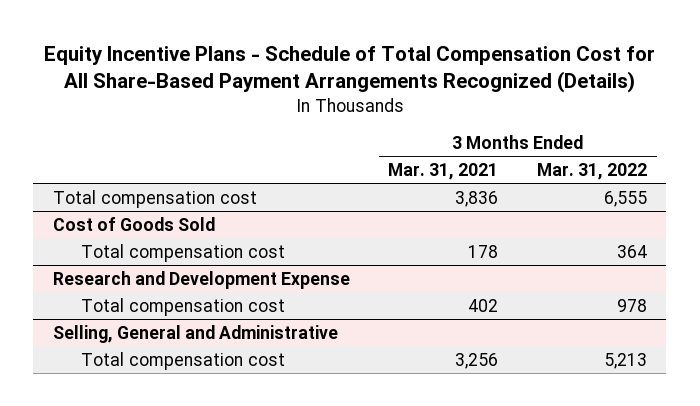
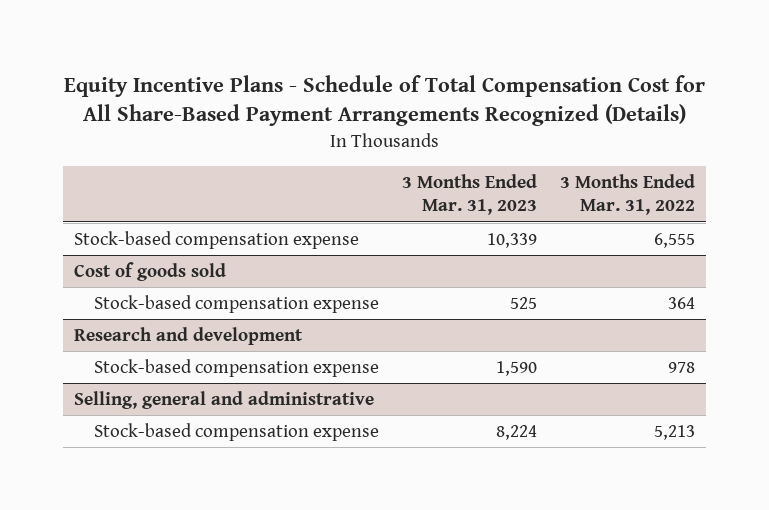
- | 3 Months Ended Mar. 31, 2021 | 3 Months Ended Mar. 31, 2022
+ | 3 Months Ended Mar. 31, 2023 | 3 Months Ended Mar. 31, 2022
- Total compensation cost | 3,836 | 6,555
- Cost of Goods Sold
- Total compensation cost | 178 | 364
- Research and Development Expense
- Total compensation cost | 402 | 978
- Selling, General and Administrative
- Total compensation cost | 3,256 | 5,213
+ Stock-based compensation expense | 10,339 | 6,555
+ Cost of goods sold
+ Stock-based compensation expense | 525 | 364
+ Research and development
+ Stock-based compensation expense | 1,590 | 978
+ Selling, general and administrative
+ Stock-based compensation expense | 8,224 | 5,213

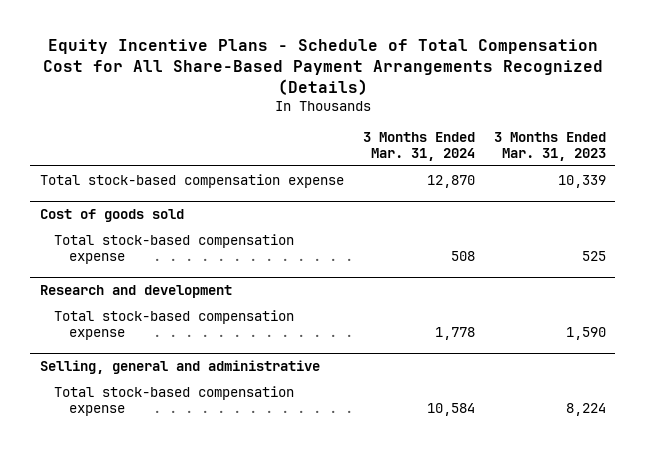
- | 3 Months Ended Mar. 31, 2023 | 3 Months Ended Mar. 31, 2022
+ | 3 Months Ended Mar. 31, 2024 | 3 Months Ended Mar. 31, 2023
- Stock-based compensation expense | 10,339 | 6,555
+ Total stock-based compensation expense | 12,870 | 10,339
@ Cost of goods sold
- Stock-based compensation expense | 525 | 364
+ Total stock-based compensation expense | 508 | 525
@ Research and development
- Stock-based compensation expense | 1,590 | 978
+ Total stock-based compensation expense | 1,778 | 1,590
@ Selling, general and administrative
- Stock-based compensation expense | 8,224 | 5,213
+ Total stock-based compensation expense | 10,584 | 8,224

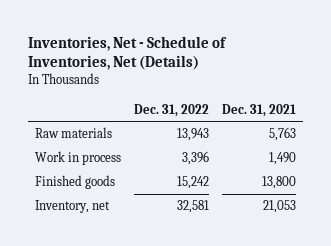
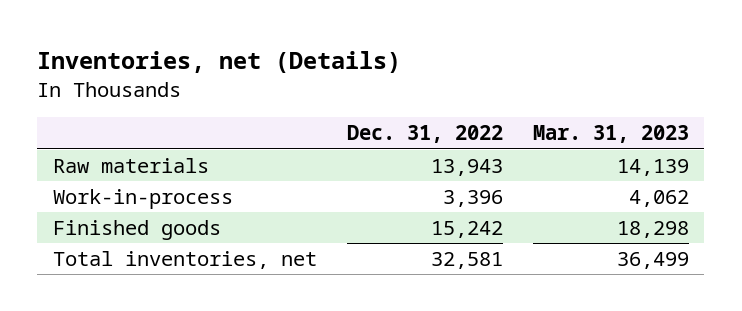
- Inventories, Net - Schedule of Inventories, Net (Details)
+ Inventories, net (Details)
- | Dec. 31, 2022 | Dec. 31, 2021
+ | Dec. 31, 2022 | Mar. 31, 2023
- Work in process | 3,396 | 1,490
+ Work-in-process | 3,396 | 4,062
- Inventory, net | 32,581 | 21,053
+ Total inventories, net | 32,581 | 36,499

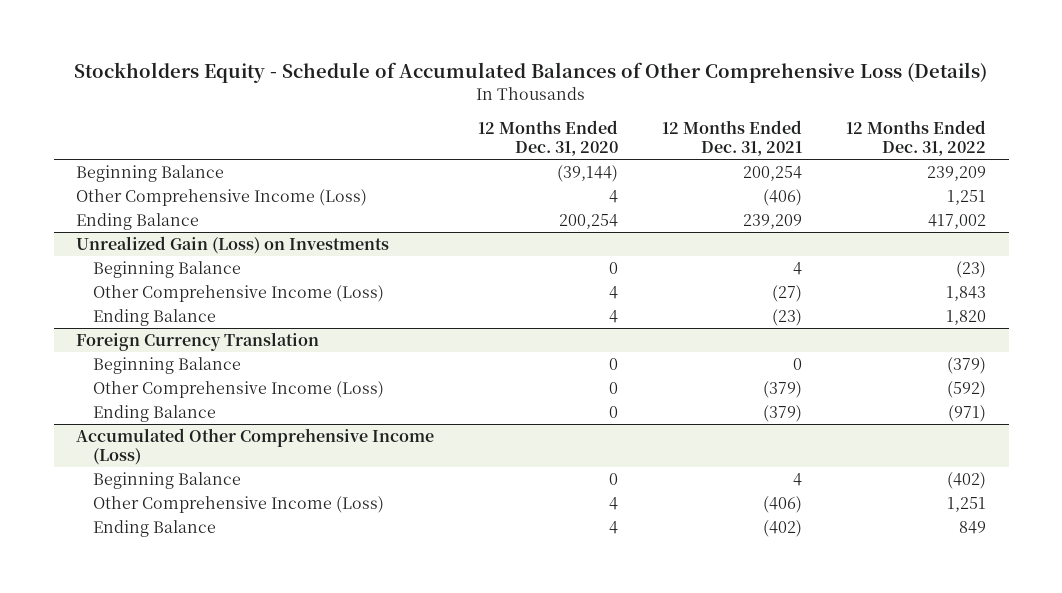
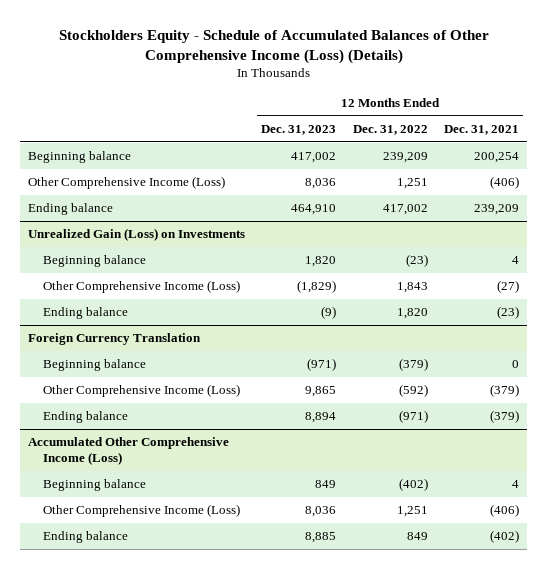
- Stockholders Equity - Schedule of Accumulated Balances of Other Comprehensive Loss (Details)
+ Stockholders Equity - Schedule of Accumulated Balances of Other Comprehensive Income (Loss) (Details)
- | 12 Months Ended Dec. 31, 2020 | 12 Months Ended Dec. 31, 2021 | 12 Months Ended Dec. 31, 2022
+ | 12 Months Ended Dec. 31, 2023 | 12 Months Ended Dec. 31, 2022 | 12 Months Ended Dec. 31, 2021
- Beginning Balance | (39,144) | 200,254 | 239,209
+ Beginning balance | 417,002 | 239,209 | 200,254
- Ending Balance | 200,254 | 239,209 | 417,002
+ Ending balance | 464,910 | 417,002 | 239,209
@ Unrealized Gain (Loss) on Investments
- Beginning Balance | 0 | 4 | (23)
+ Beginning balance | 1,820 | (23) | 4
- Ending Balance | 4 | (23) | 1,820
+ Ending balance | (9) | 1,820 | (23)
@ Foreign Currency Translation
- Beginning Balance | 0 | 0 | (379)
+ Beginning balance | (971) | (379) | 0
- Ending Balance | 0 | (379) | (971)
+ Ending balance | 8,894 | (971) | (379)
@ Accumulated Other Comprehensive Income (Loss)
- Beginning Balance | 0 | 4 | (402)
+ Beginning balance | 849 | (402) | 4
- Ending Balance | 4 | (402) | 849
+ Ending balance | 8,885 | 849 | (402)

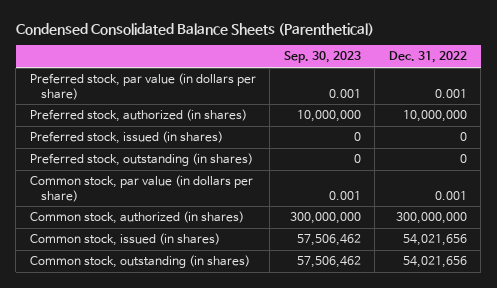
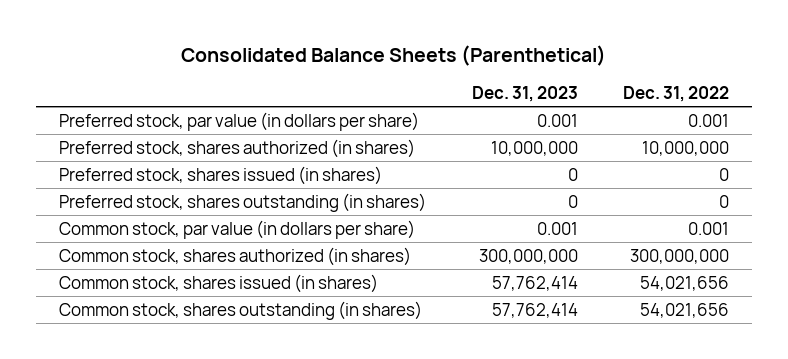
- Condensed Consolidated Balance Sheets (Parenthetical)
+ Consolidated Balance Sheets (Parenthetical)
- | Sep. 30, 2023 | Dec. 31, 2022
+ | Dec. 31, 2023 | Dec. 31, 2022
- Preferred stock, authorized (in shares) | 10,000,000 | 10,000,000
- Preferred stock, issued (in shares) | 0 | 0
- Preferred stock, outstanding (in shares) | 0 | 0
+ Preferred stock, shares authorized (in shares) | 10,000,000 | 10,000,000
+ Preferred stock, shares issued (in shares) | 0 | 0
+ Preferred stock, shares outstanding (in shares) | 0 | 0
- Common stock, authorized (in shares) | 300,000,000 | 300,000,000
- Common stock, issued (in shares) | 57,506,462 | 54,021,656
- Common stock, outstanding (in shares) | 57,506,462 | 54,021,656
+ Common stock, shares authorized (in shares) | 300,000,000 | 300,000,000
+ Common stock, shares issued (in shares) | 57,762,414 | 54,021,656
+ Common stock, shares outstanding (in shares) | 57,762,414 | 54,021,656

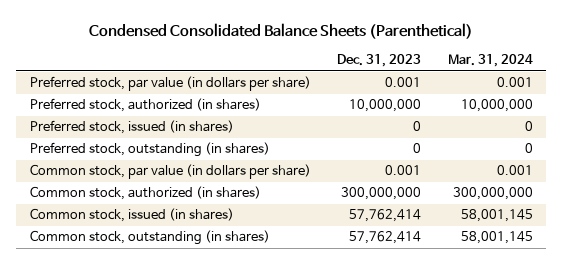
- Consolidated Balance Sheets (Parenthetical)
+ Condensed Consolidated Balance Sheets (Parenthetical)
- | Dec. 31, 2023 | Dec. 31, 2022
+ | Dec. 31, 2023 | Mar. 31, 2024
- Preferred stock, shares authorized (in shares) | 10,000,000 | 10,000,000
- Preferred stock, shares issued (in shares) | 0 | 0
- Preferred stock, shares outstanding (in shares) | 0 | 0
+ Preferred stock, authorized (in shares) | 10,000,000 | 10,000,000
+ Preferred stock, issued (in shares) | 0 | 0
+ Preferred stock, outstanding (in shares) | 0 | 0
- Common stock, shares authorized (in shares) | 300,000,000 | 300,000,000
- Common stock, shares issued (in shares) | 57,762,414 | 54,021,656
- Common stock, shares outstanding (in shares) | 57,762,414 | 54,021,656
+ Common stock, authorized (in shares) | 300,000,000 | 300,000,000
+ Common stock, issued (in shares) | 57,762,414 | 58,001,145
+ Common stock, outstanding (in shares) | 57,762,414 | 58,001,145

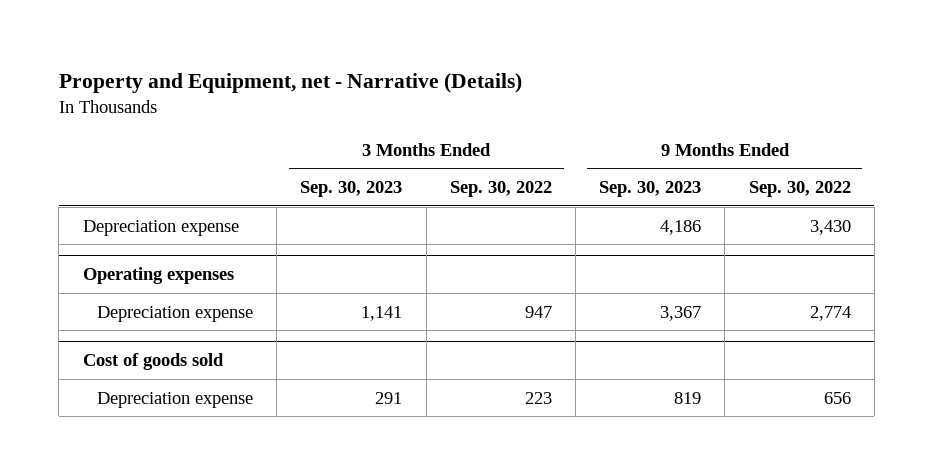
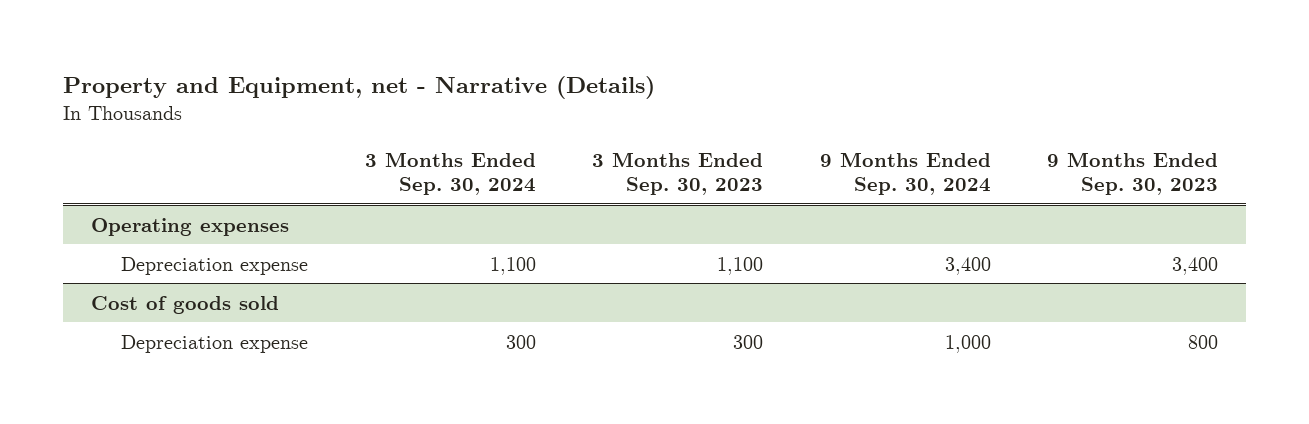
- | 3 Months Ended Sep. 30, 2023 | 3 Months Ended Sep. 30, 2022 | 9 Months Ended Sep. 30, 2023 | 9 Months Ended Sep. 30, 2022
+ | 3 Months Ended Sep. 30, 2024 | 3 Months Ended Sep. 30, 2023 | 9 Months Ended Sep. 30, 2024 | 9 Months Ended Sep. 30, 2023
- Depreciation expense | | | 4,186 | 3,430
@ Operating expenses
- Depreciation expense | 1,141 | 947 | 3,367 | 2,774
+ Depreciation expense | 1,100 | 1,100 | 3,400 | 3,400
@ Cost of goods sold
- Depreciation expense | 291 | 223 | 819 | 656
+ Depreciation expense | 300 | 300 | 1,000 | 800

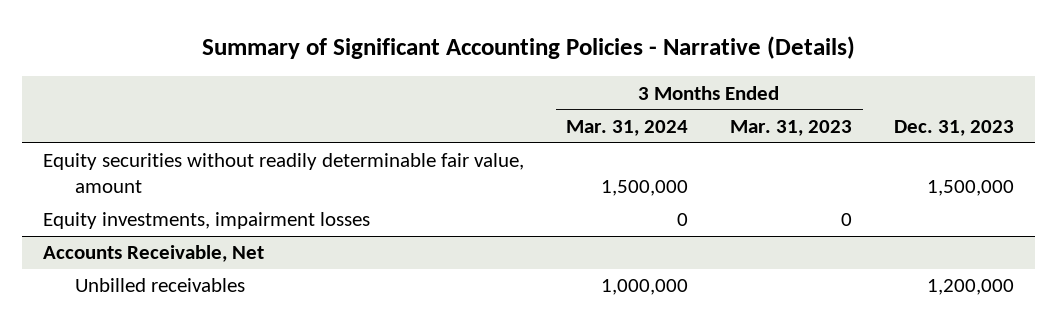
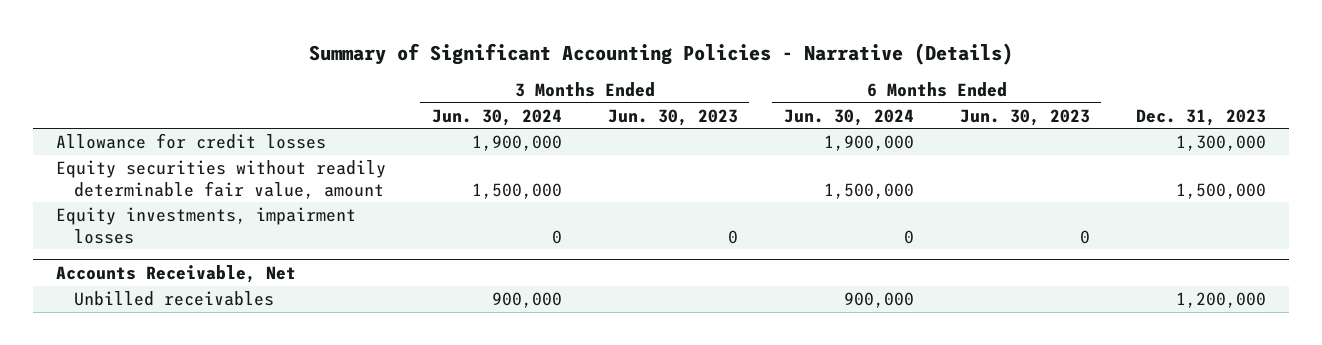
- | 3 Months Ended Mar. 31, 2024 | 3 Months Ended Mar. 31, 2023 | Dec. 31, 2023
+ | 3 Months Ended Jun. 30, 2024 | 3 Months Ended Jun. 30, 2023 | 6 Months Ended Jun. 30, 2024 | 6 Months Ended Jun. 30, 2023 | Dec. 31, 2023
+ Allowance for credit losses | 1,900,000 | | 1,900,000 | | 1,300,000

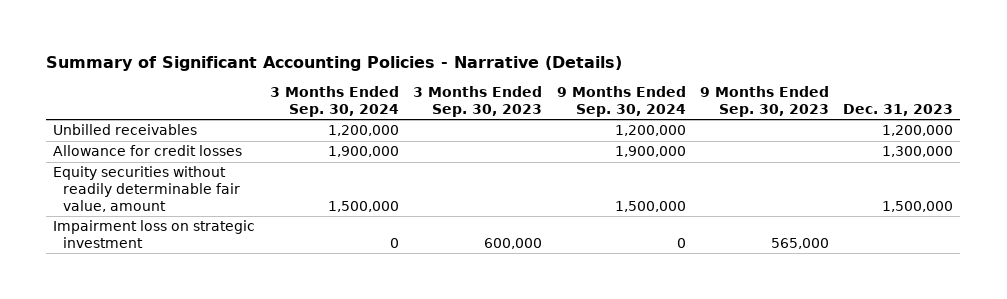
- | 3 Months Ended Jun. 30, 2024 | 3 Months Ended Jun. 30, 2023 | 6 Months Ended Jun. 30, 2024 | 6 Months Ended Jun. 30, 2023 | Dec. 31, 2023
+ | 3 Months Ended Sep. 30, 2024 | 3 Months Ended Sep. 30, 2023 | 9 Months Ended Sep. 30, 2024 | 9 Months Ended Sep. 30, 2023 | Dec. 31, 2023
+ Unbilled receivables | 1,200,000 | | 1,200,000 | | 1,200,000
- Equity investments, impairment losses | 0 | 0 | 0 | 0 |
- Accounts Receivable, Net
- Unbilled receivables | 900,000 | | 900,000 | | 1,200,000
+ Impairment loss on strategic investment | 0 | 600,000 | 0 | 565,000 |

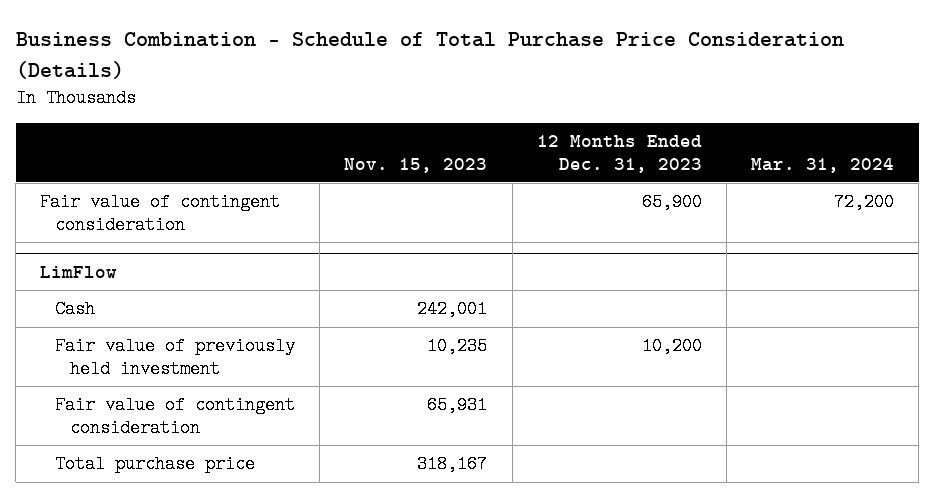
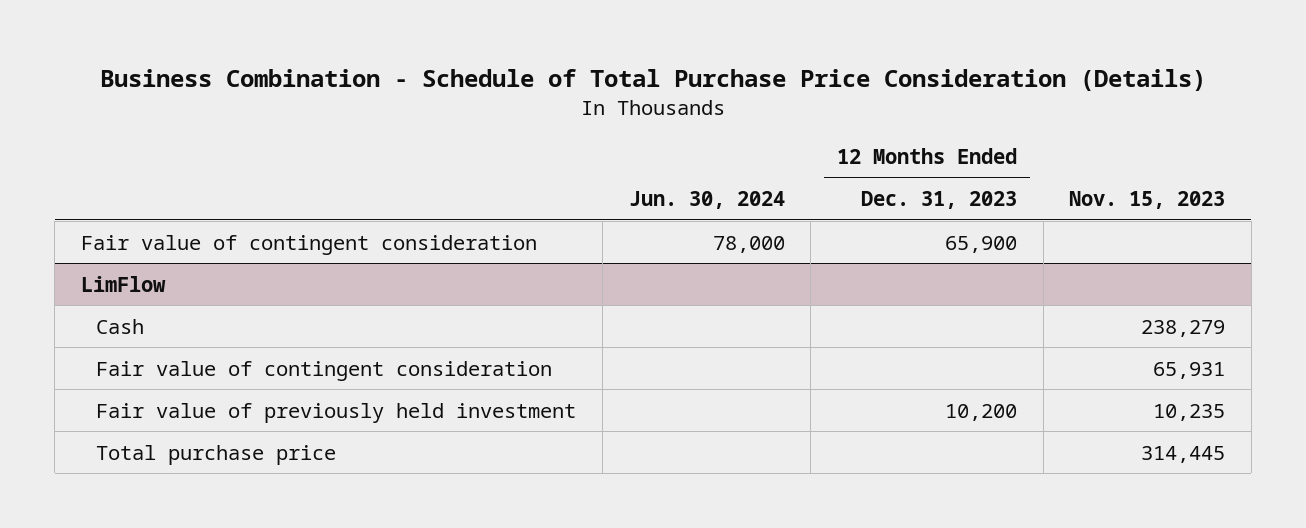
- | Nov. 15, 2023 | 12 Months Ended Dec. 31, 2023 | Mar. 31, 2024
+ | Jun. 30, 2024 | 12 Months Ended Dec. 31, 2023 | Nov. 15, 2023
@ LimFlow
- Cash | 242,001 | |
+ Cash | | | 238,279
- Total purchase price | 318,167 | |
moved down: Fair value of previously held investment | | 10,200 | 10,235
+ Total purchase price | | | 314,445

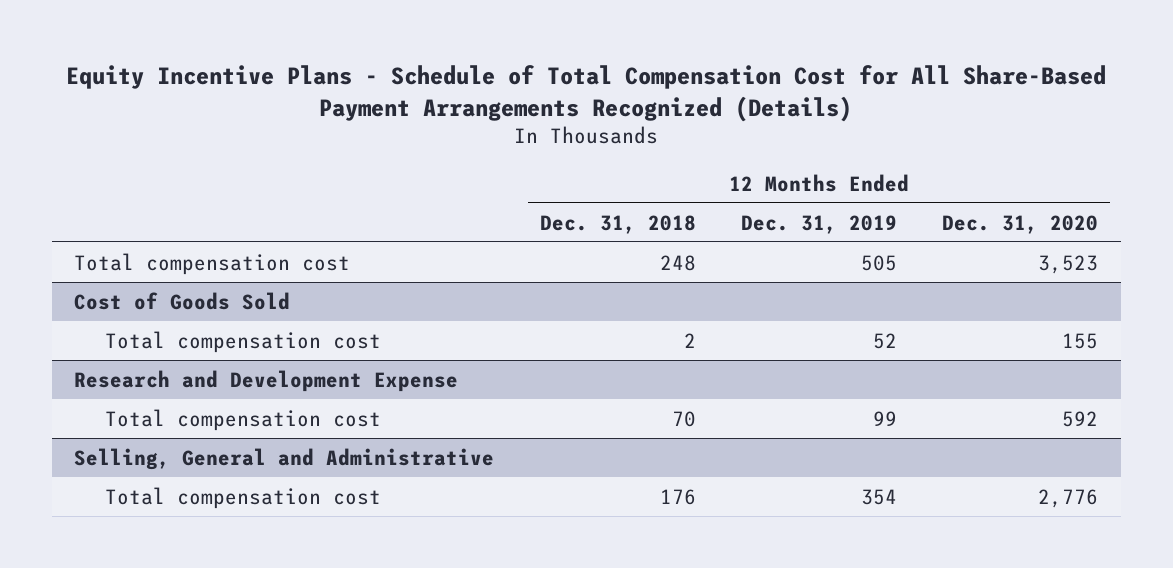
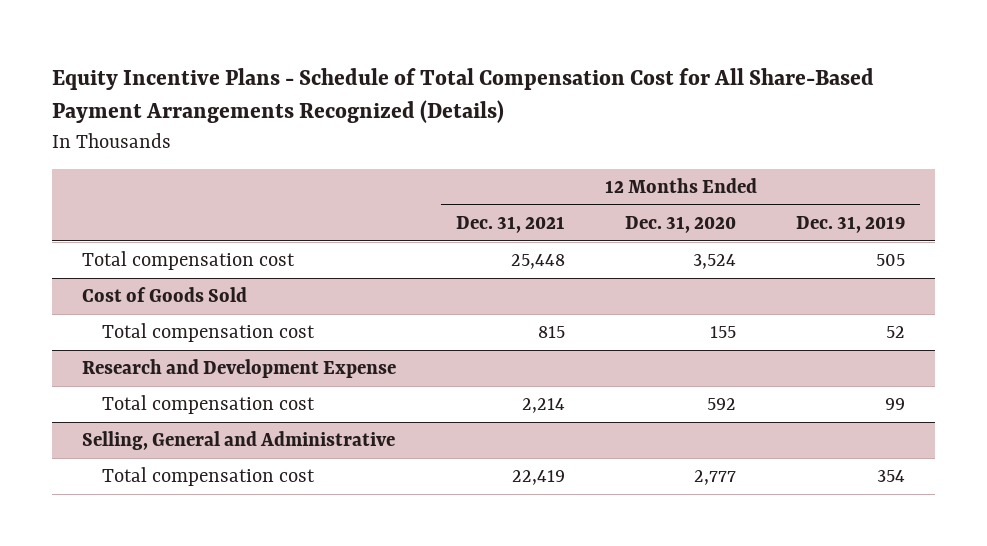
- | 12 Months Ended Dec. 31, 2018 | 12 Months Ended Dec. 31, 2019 | 12 Months Ended Dec. 31, 2020
+ | 12 Months Ended Dec. 31, 2021 | 12 Months Ended Dec. 31, 2020 | 12 Months Ended Dec. 31, 2019
- Total compensation cost | 248 | 505 | 3,523
+ Total compensation cost | 25,448 | 3,524 | 505
@ Selling, General and Administrative
- Total compensation cost | 176 | 354 | 2,776
+ Total compensation cost | 22,419 | 2,777 | 354

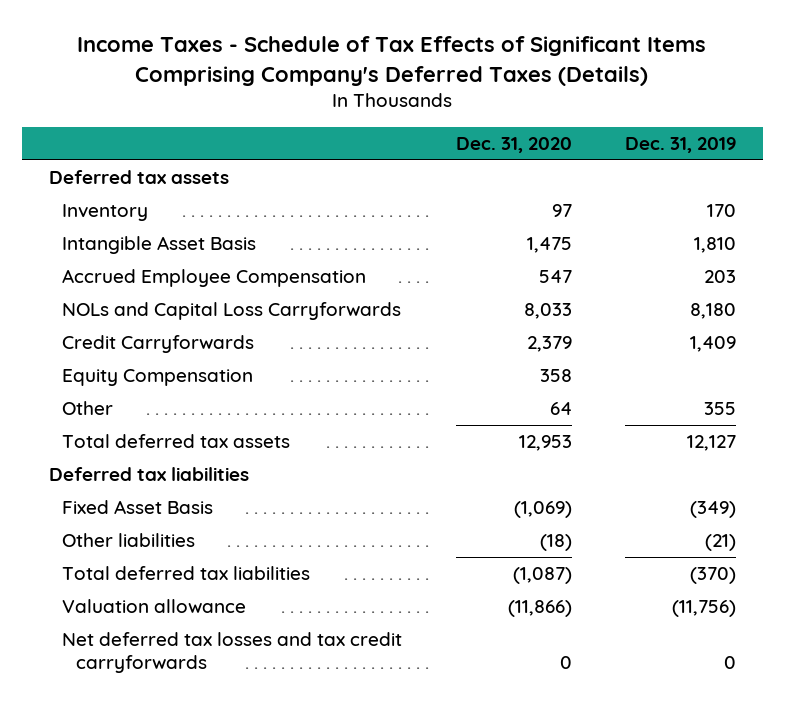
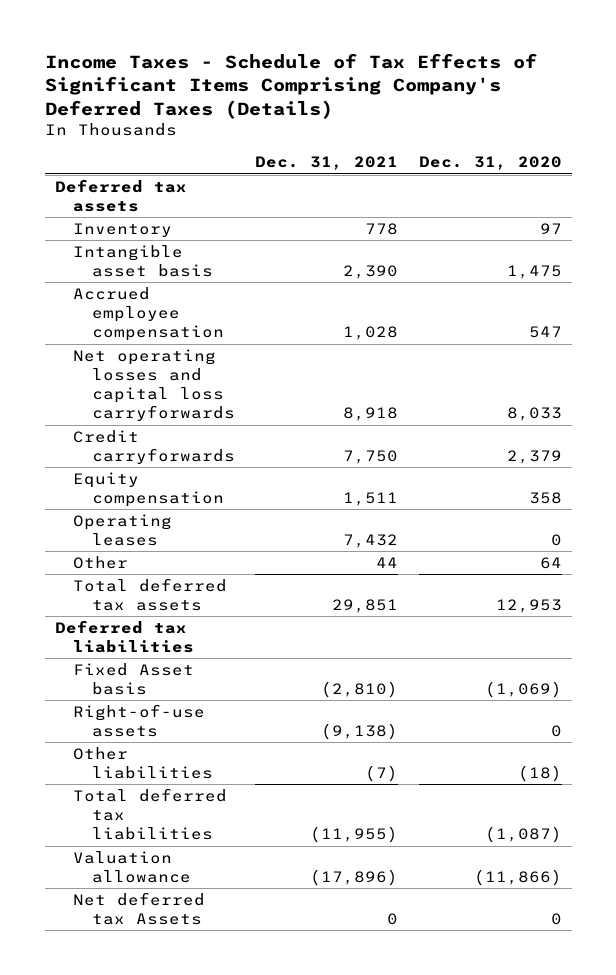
- | Dec. 31, 2020 | Dec. 31, 2019
+ | Dec. 31, 2021 | Dec. 31, 2020
- Intangible Asset Basis | 1,475 | 1,810
- Accrued Employee Compensation | 547 | 203
- NOLs and Capital Loss Carryforwards | 8,033 | 8,180
- Credit Carryforwards | 2,379 | 1,409
- Equity Compensation | 358 |
+ Intangible asset basis | 2,390 | 1,475
+ Accrued employee compensation | 1,028 | 547
+ Net operating losses and capital loss carryforwards | 8,918 | 8,033
+ Credit carryforwards | 7,750 | 2,379
+ Equity compensation | 1,511 | 358
+ Operating leases | 7,432 | 0
- Fixed Asset Basis | (1,069) | (349)
+ Fixed Asset basis | (2,810) | (1,069)
+ Right-of-use assets | (9,138) | 0
- Net deferred tax losses and tax credit carryforwards | 0 | 0
+ Net deferred tax Assets | 0 | 0

